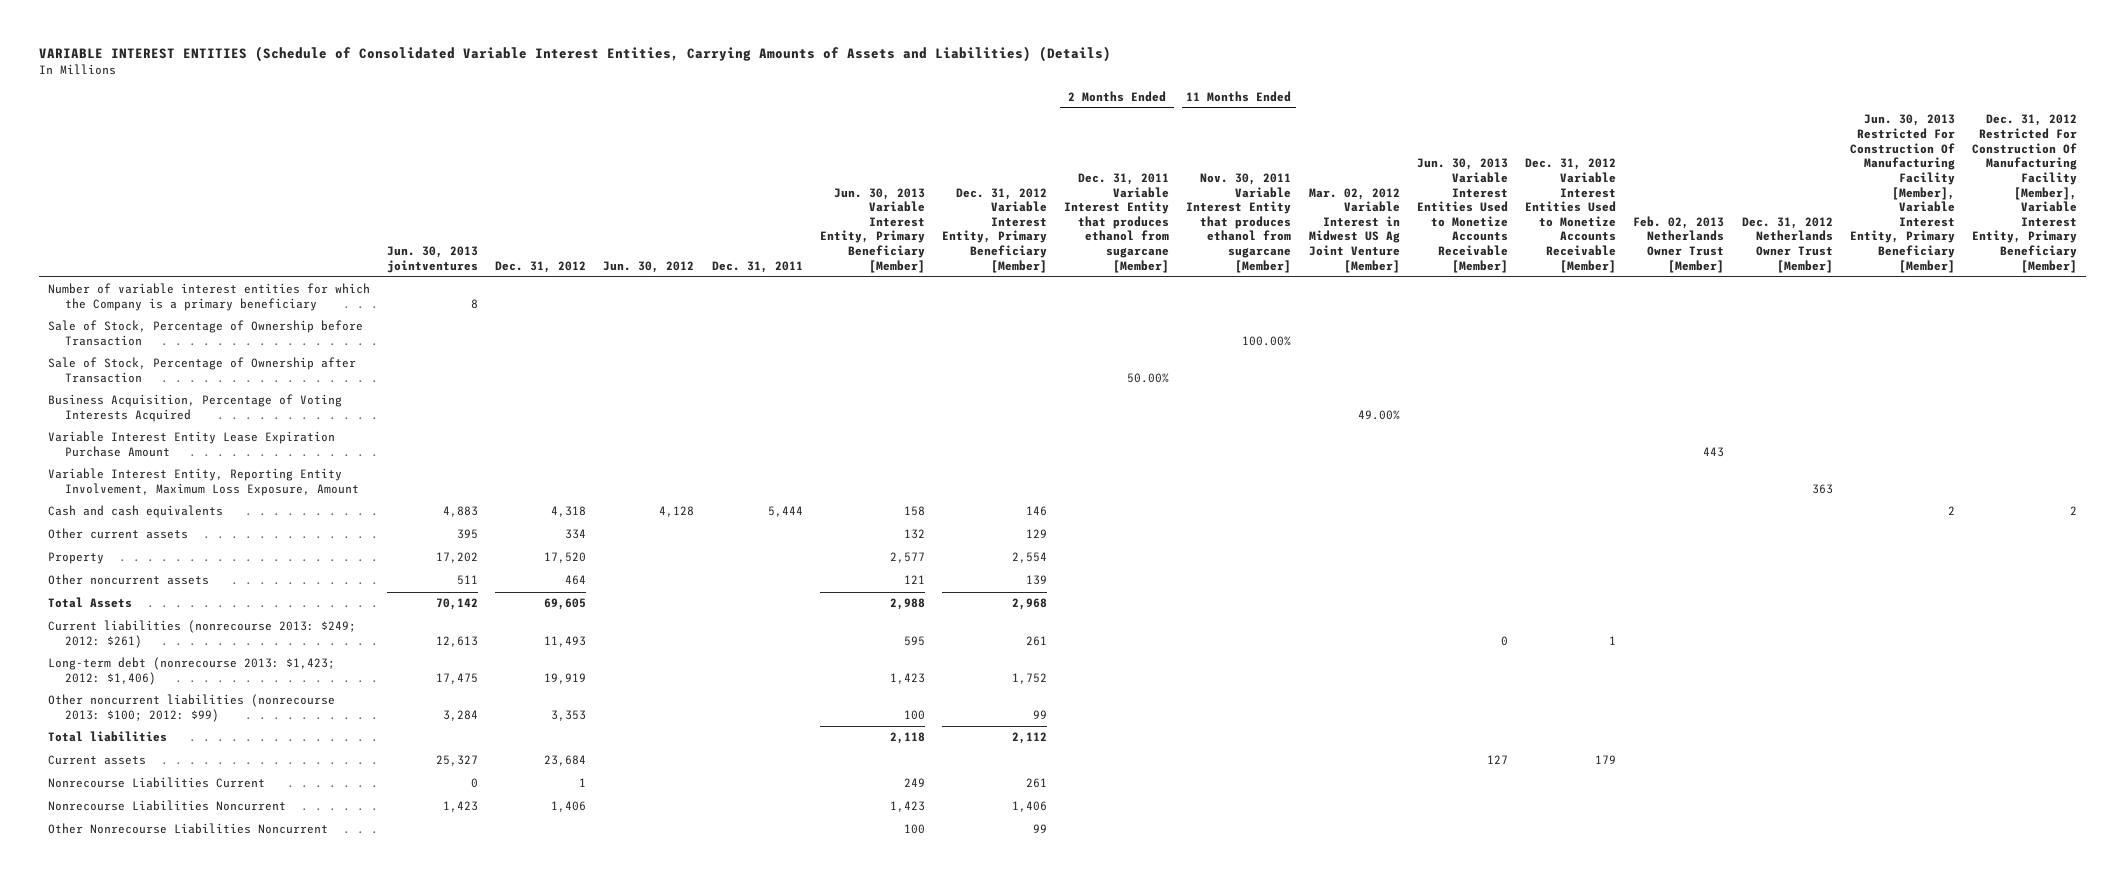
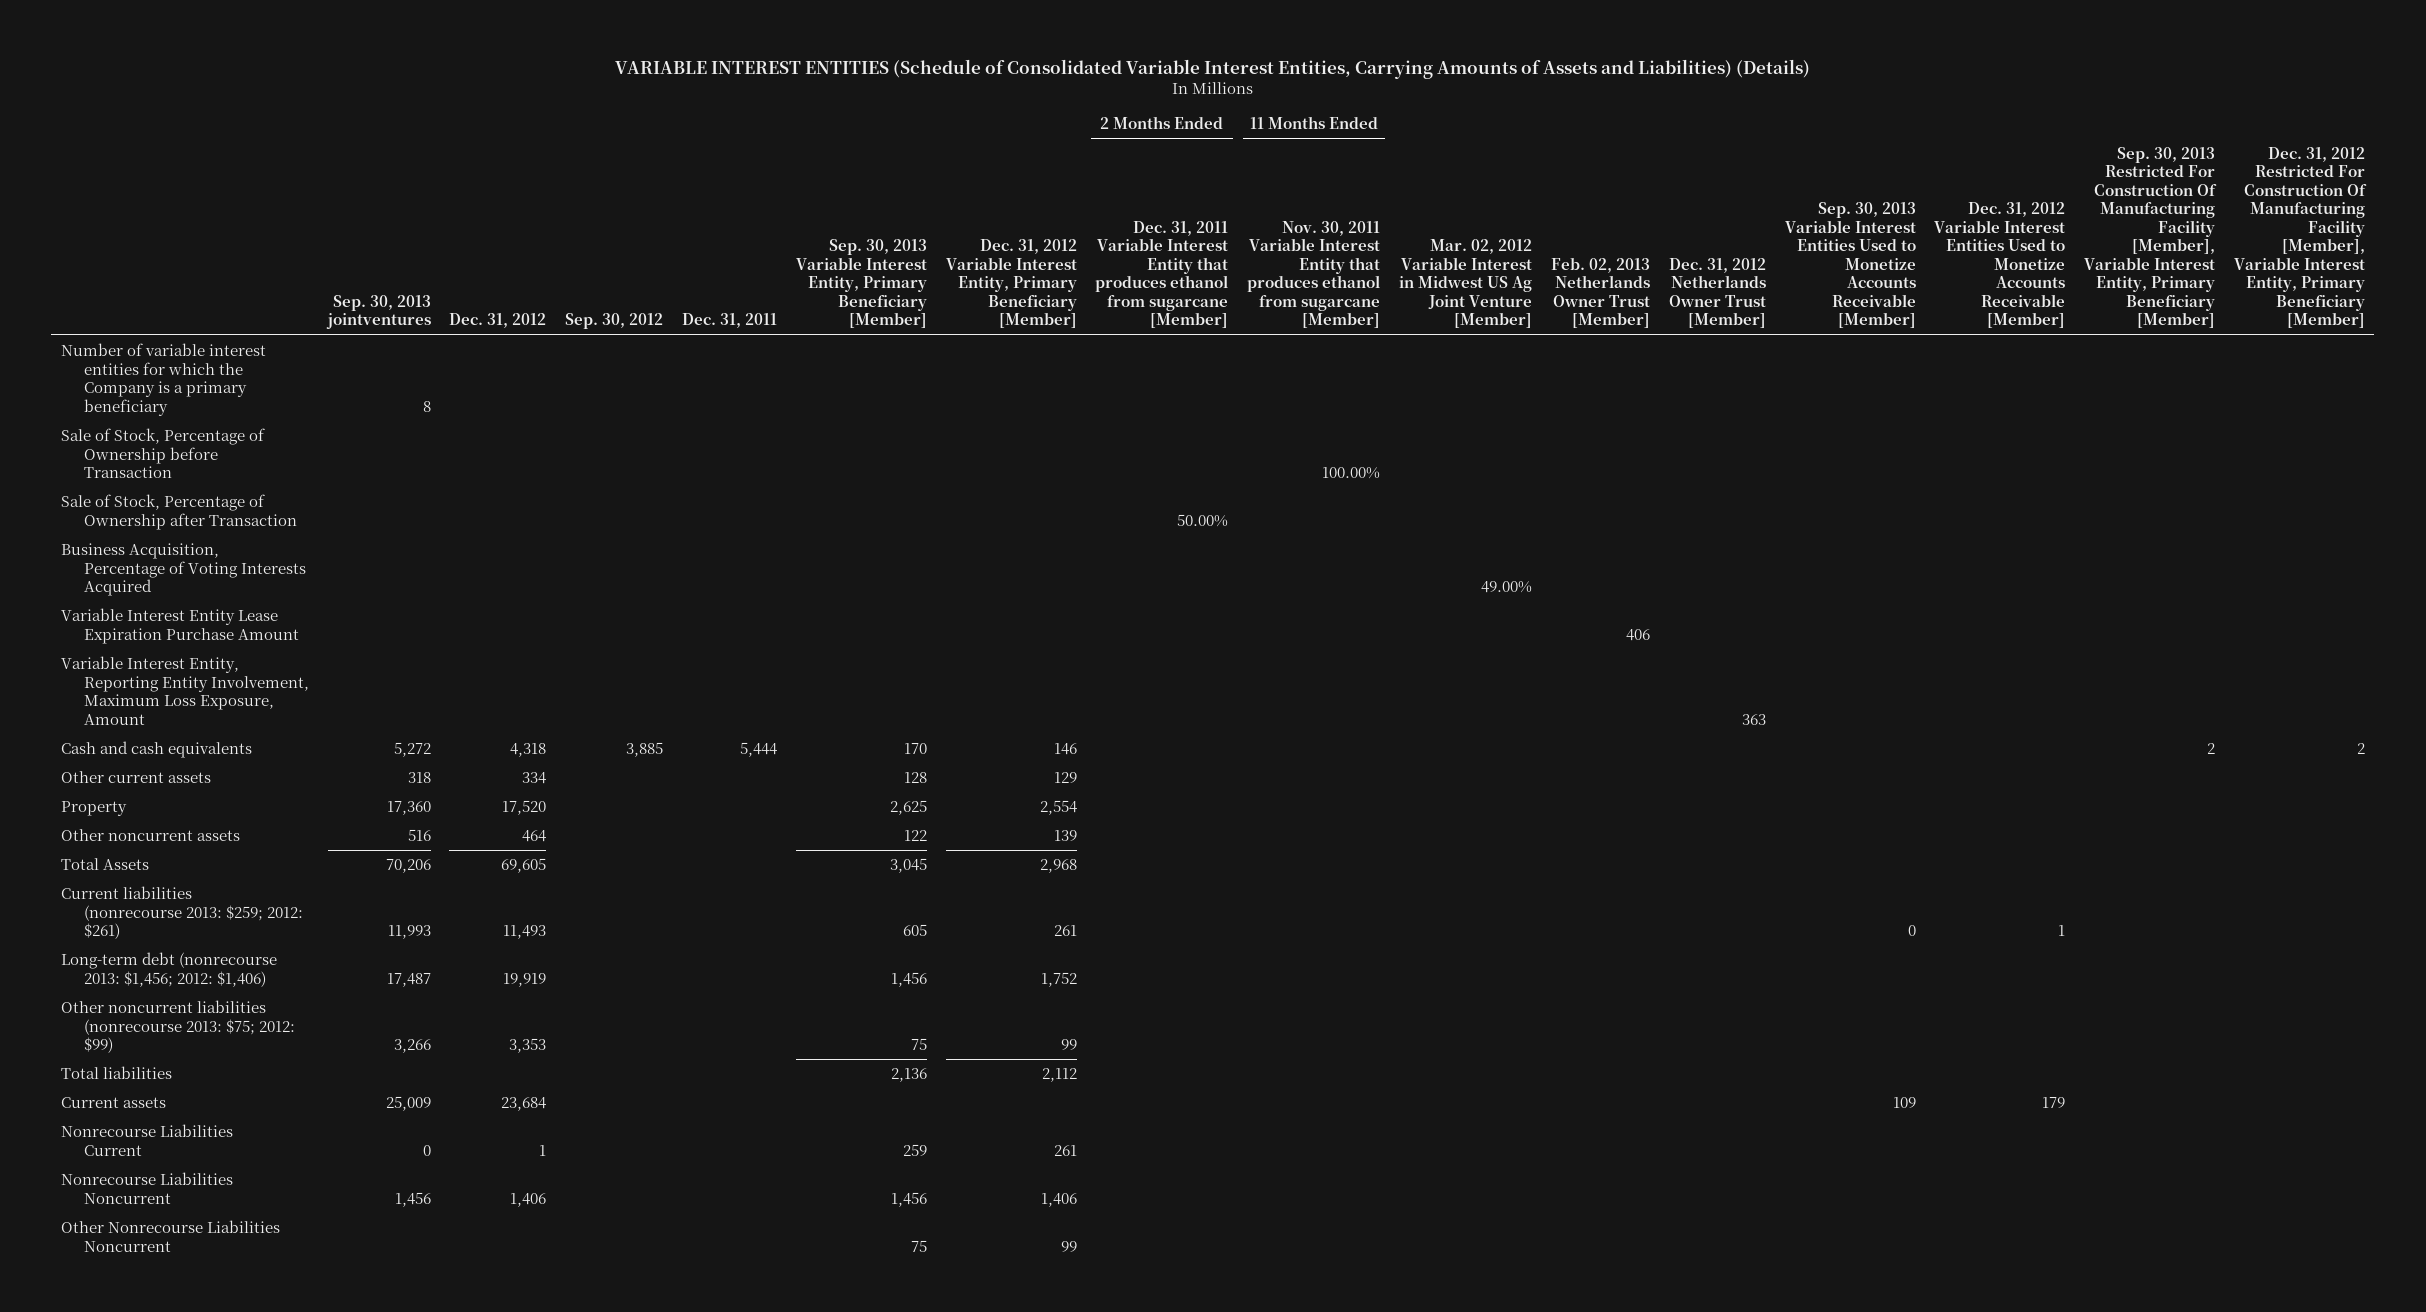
- | Jun. 30, 2013 jointventures | Dec. 31, 2012 | Jun. 30, 2012 | Dec. 31, 2011 | Jun. 30, 2013 Variable Interest Entity, Primary Beneficiary [Member] | Dec. 31, 2012 Variable Interest Entity, Primary Beneficiary [Member] | 2 Months Ended Dec. 31, 2011 Variable Interest Entity that produces ethanol from sugarcane [Member] | 11 Months Ended Nov. 30, 2011 Variable Interest Entity that produces ethanol from sugarcane [Member] | Mar. 02, 2012 Variable Interest in Midwest US Ag Joint Venture [Member] | Jun. 30, 2013 Variable Interest Entities Used to Monetize Accounts Receivable [Member] | Dec. 31, 2012 Variable Interest Entities Used to Monetize Accounts Receivable [Member] | Feb. 02, 2013 Netherlands Owner Trust [Member] | Dec. 31, 2012 Netherlands Owner Trust [Member] | Jun. 30, 2013 Restricted For Construction Of Manufacturing Facility [Member], Variable Interest Entity, Primary Beneficiary [Member] | Dec. 31, 2012 Restricted For Construction Of Manufacturing Facility [Member], Variable Interest Entity, Primary Beneficiary [Member]
+ | Sep. 30, 2013 jointventures | Dec. 31, 2012 | Sep. 30, 2012 | Dec. 31, 2011 | Sep. 30, 2013 Variable Interest Entity, Primary Beneficiary [Member] | Dec. 31, 2012 Variable Interest Entity, Primary Beneficiary [Member] | 2 Months Ended Dec. 31, 2011 Variable Interest Entity that produces ethanol from sugarcane [Member] | 11 Months Ended Nov. 30, 2011 Variable Interest Entity that produces ethanol from sugarcane [Member] | Mar. 02, 2012 Variable Interest in Midwest US Ag Joint Venture [Member] | Feb. 02, 2013 Netherlands Owner Trust [Member] | Dec. 31, 2012 Netherlands Owner Trust [Member] | Sep. 30, 2013 Variable Interest Entities Used to Monetize Accounts Receivable [Member] | Dec. 31, 2012 Variable Interest Entities Used to Monetize Accounts Receivable [Member] | Sep. 30, 2013 Restricted For Construction Of Manufacturing Facility [Member], Variable Interest Entity, Primary Beneficiary [Member] | Dec. 31, 2012 Restricted For Construction Of Manufacturing Facility [Member], Variable Interest Entity, Primary Beneficiary [Member]
- Variable Interest Entity Lease Expiration Purchase Amount | | | | | | | | | | | | 443 | | |
+ Variable Interest Entity Lease Expiration Purchase Amount | | | | | | | | | | 406 | | | | |
- Current liabilities (nonrecourse 2013: $249; 2012: $261) | 12,613 | 11,493 | | | 595 | 261 | | | | 0 | 1 | | | |
- Long-term debt (nonrecourse 2013: $1,423; 2012: $1,406) | 17,475 | 19,919 | | | 1,423 | 1,752 | | | | | | | | |
- Other noncurrent liabilities (nonrecourse 2013: $100; 2012: $99) | 3,284 | 3,353 | | | 100 | 99 | | | | | | | | |
+ Current liabilities (nonrecourse 2013: $259; 2012: $261) | 11,993 | 11,493 | | | 605 | 261 | | | | | | 0 | 1 | |
+ Long-term debt (nonrecourse 2013: $1,456; 2012: $1,406) | 17,487 | 19,919 | | | 1,456 | 1,752 | | | | | | | | |
+ Other noncurrent liabilities (nonrecourse 2013: $75; 2012: $99) | 3,266 | 3,353 | | | 75 | 99 | | | | | | | | |

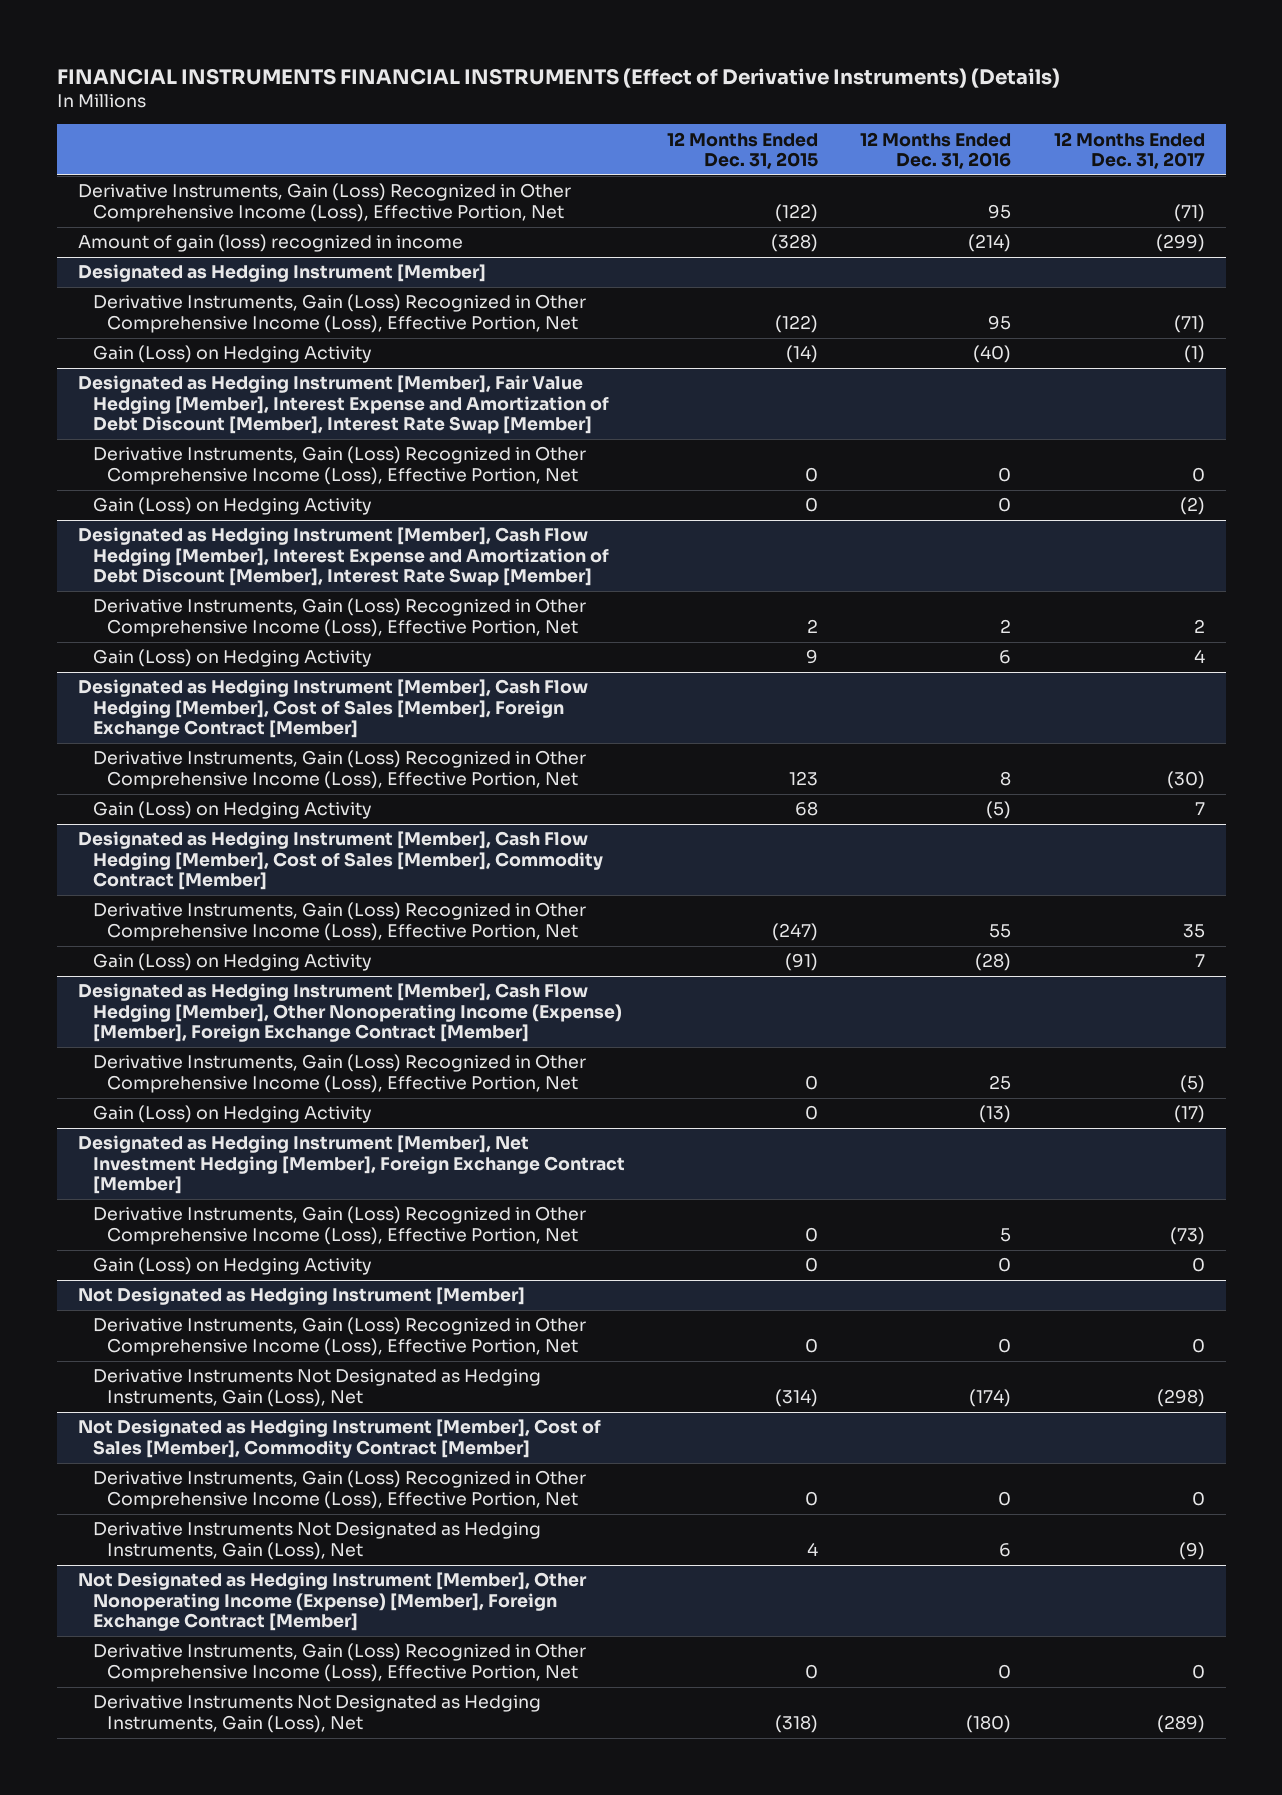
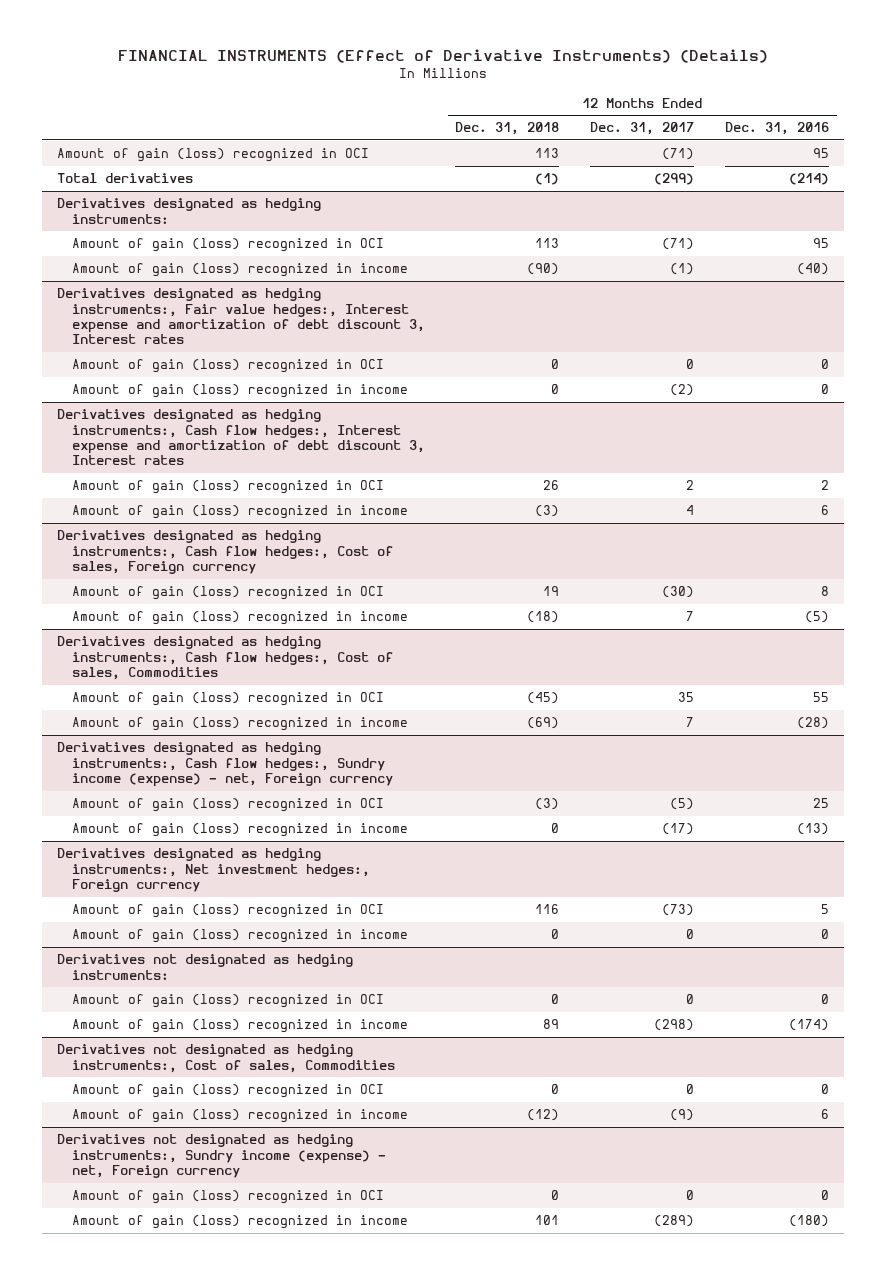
- FINANCIAL INSTRUMENTS FINANCIAL INSTRUMENTS (Effect of Derivative Instruments) (Details)
+ FINANCIAL INSTRUMENTS (Effect of Derivative Instruments) (Details)
- | 12 Months Ended Dec. 31, 2015 | 12 Months Ended Dec. 31, 2016 | 12 Months Ended Dec. 31, 2017
+ | 12 Months Ended Dec. 31, 2018 | 12 Months Ended Dec. 31, 2017 | 12 Months Ended Dec. 31, 2016
- Derivative Instruments, Gain (Loss) Recognized in Other Comprehensive Income (Loss), Effective Portion, Net | (122) | 95 | (71)
- Amount of gain (loss) recognized in income | (328) | (214) | (299)
- Designated as Hedging Instrument [Member]
- Derivative Instruments, Gain (Loss) Recognized in Other Comprehensive Income (Loss), Effective Portion, Net | (122) | 95 | (71)
- Gain (Loss) on Hedging Activity | (14) | (40) | (1)
- Designated as Hedging Instrument [Member], Fair Value Hedging [Member], Interest Expense and Amortization of Debt Discount [Member], Interest Rate Swap [Member]
- Derivative Instruments, Gain (Loss) Recognized in Other Comprehensive Income (Loss), Effective Portion, Net | 0 | 0 | 0
- Gain (Loss) on Hedging Activity | 0 | 0 | (2)
- Designated as Hedging Instrument [Member], Cash Flow Hedging [Member], Interest Expense and Amortization of Debt Discount [Member], Interest Rate Swap [Member]
- Derivative Instruments, Gain (Loss) Recognized in Other Comprehensive Income (Loss), Effective Portion, Net | 2 | 2 | 2
- Gain (Loss) on Hedging Activity | 9 | 6 | 4
- Designated as Hedging Instrument [Member], Cash Flow Hedging [Member], Cost of Sales [Member], Foreign Exchange Contract [Member]
- Derivative Instruments, Gain (Loss) Recognized in Other Comprehensive Income (Loss), Effective Portion, Net | 123 | 8 | (30)
- Gain (Loss) on Hedging Activity | 68 | (5) | 7
- Designated as Hedging Instrument [Member], Cash Flow Hedging [Member], Cost of Sales [Member], Commodity Contract [Member]
- Derivative Instruments, Gain (Loss) Recognized in Other Comprehensive Income (Loss), Effective Portion, Net | (247) | 55 | 35
- Gain (Loss) on Hedging Activity | (91) | (28) | 7
- Designated as Hedging Instrument [Member], Cash Flow Hedging [Member], Other Nonoperating Income (Expense) [Member], Foreign Exchange Contract [Member]
- Derivative Instruments, Gain (Loss) Recognized in Other Comprehensive Income (Loss), Effective Portion, Net | 0 | 25 | (5)
- Gain (Loss) on Hedging Activity | 0 | (13) | (17)
- Designated as Hedging Instrument [Member], Net Investment Hedging [Member], Foreign Exchange Contract [Member]
- Derivative Instruments, Gain (Loss) Recognized in Other Comprehensive Income (Loss), Effective Portion, Net | 0 | 5 | (73)
- Gain (Loss) on Hedging Activity | 0 | 0 | 0
- Not Designated as Hedging Instrument [Member]
- Derivative Instruments, Gain (Loss) Recognized in Other Comprehensive Income (Loss), Effective Portion, Net | 0 | 0 | 0
- Derivative Instruments Not Designated as Hedging Instruments, Gain (Loss), Net | (314) | (174) | (298)
- Not Designated as Hedging Instrument [Member], Cost of Sales [Member], Commodity Contract [Member]
- Derivative Instruments, Gain (Loss) Recognized in Other Comprehensive Income (Loss), Effective Portion, Net | 0 | 0 | 0
- Derivative Instruments Not Designated as Hedging Instruments, Gain (Loss), Net | 4 | 6 | (9)
- Not Designated as Hedging Instrument [Member], Other Nonoperating Income (Expense) [Member], Foreign Exchange Contract [Member]
- Derivative Instruments, Gain (Loss) Recognized in Other Comprehensive Income (Loss), Effective Portion, Net | 0 | 0 | 0
- Derivative Instruments Not Designated as Hedging Instruments, Gain (Loss), Net | (318) | (180) | (289)
+ Amount of gain (loss) recognized in OCI | 113 | (71) | 95
+ Total derivatives | (1) | (299) | (214)
+ Derivatives designated as hedging instruments:
+ Amount of gain (loss) recognized in OCI | 113 | (71) | 95
+ Amount of gain (loss) recognized in income | (90) | (1) | (40)
+ Derivatives designated as hedging instruments:, Fair value hedges:, Interest expense and amortization of debt discount 3, Interest rates
+ Amount of gain (loss) recognized in OCI | 0 | 0 | 0
+ Amount of gain (loss) recognized in income | 0 | (2) | 0
+ Derivatives designated as hedging instruments:, Cash flow hedges:, Interest expense and amortization of debt discount 3, Interest rates
+ Amount of gain (loss) recognized in OCI | 26 | 2 | 2
+ Amount of gain (loss) recognized in income | (3) | 4 | 6
+ Derivatives designated as hedging instruments:, Cash flow hedges:, Cost of sales, Foreign currency
+ Amount of gain (loss) recognized in OCI | 19 | (30) | 8
+ Amount of gain (loss) recognized in income | (18) | 7 | (5)
+ Derivatives designated as hedging instruments:, Cash flow hedges:, Cost of sales, Commodities
+ Amount of gain (loss) recognized in OCI | (45) | 35 | 55
+ Amount of gain (loss) recognized in income | (69) | 7 | (28)
+ Derivatives designated as hedging instruments:, Cash flow hedges:, Sundry income (expense) - net, Foreign currency
+ Amount of gain (loss) recognized in OCI | (3) | (5) | 25
+ Amount of gain (loss) recognized in income | 0 | (17) | (13)
+ Derivatives designated as hedging instruments:, Net investment hedges:, Foreign currency
+ Amount of gain (loss) recognized in OCI | 116 | (73) | 5
+ Amount of gain (loss) recognized in income | 0 | 0 | 0
+ Derivatives not designated as hedging instruments:
+ Amount of gain (loss) recognized in OCI | 0 | 0 | 0
+ Amount of gain (loss) recognized in income | 89 | (298) | (174)
+ Derivatives not designated as hedging instruments:, Cost of sales, Commodities
+ Amount of gain (loss) recognized in OCI | 0 | 0 | 0
+ Amount of gain (loss) recognized in income | (12) | (9) | 6
+ Derivatives not designated as hedging instruments:, Sundry income (expense) - net, Foreign currency
+ Amount of gain (loss) recognized in OCI | 0 | 0 | 0
+ Amount of gain (loss) recognized in income | 101 | (289) | (180)

